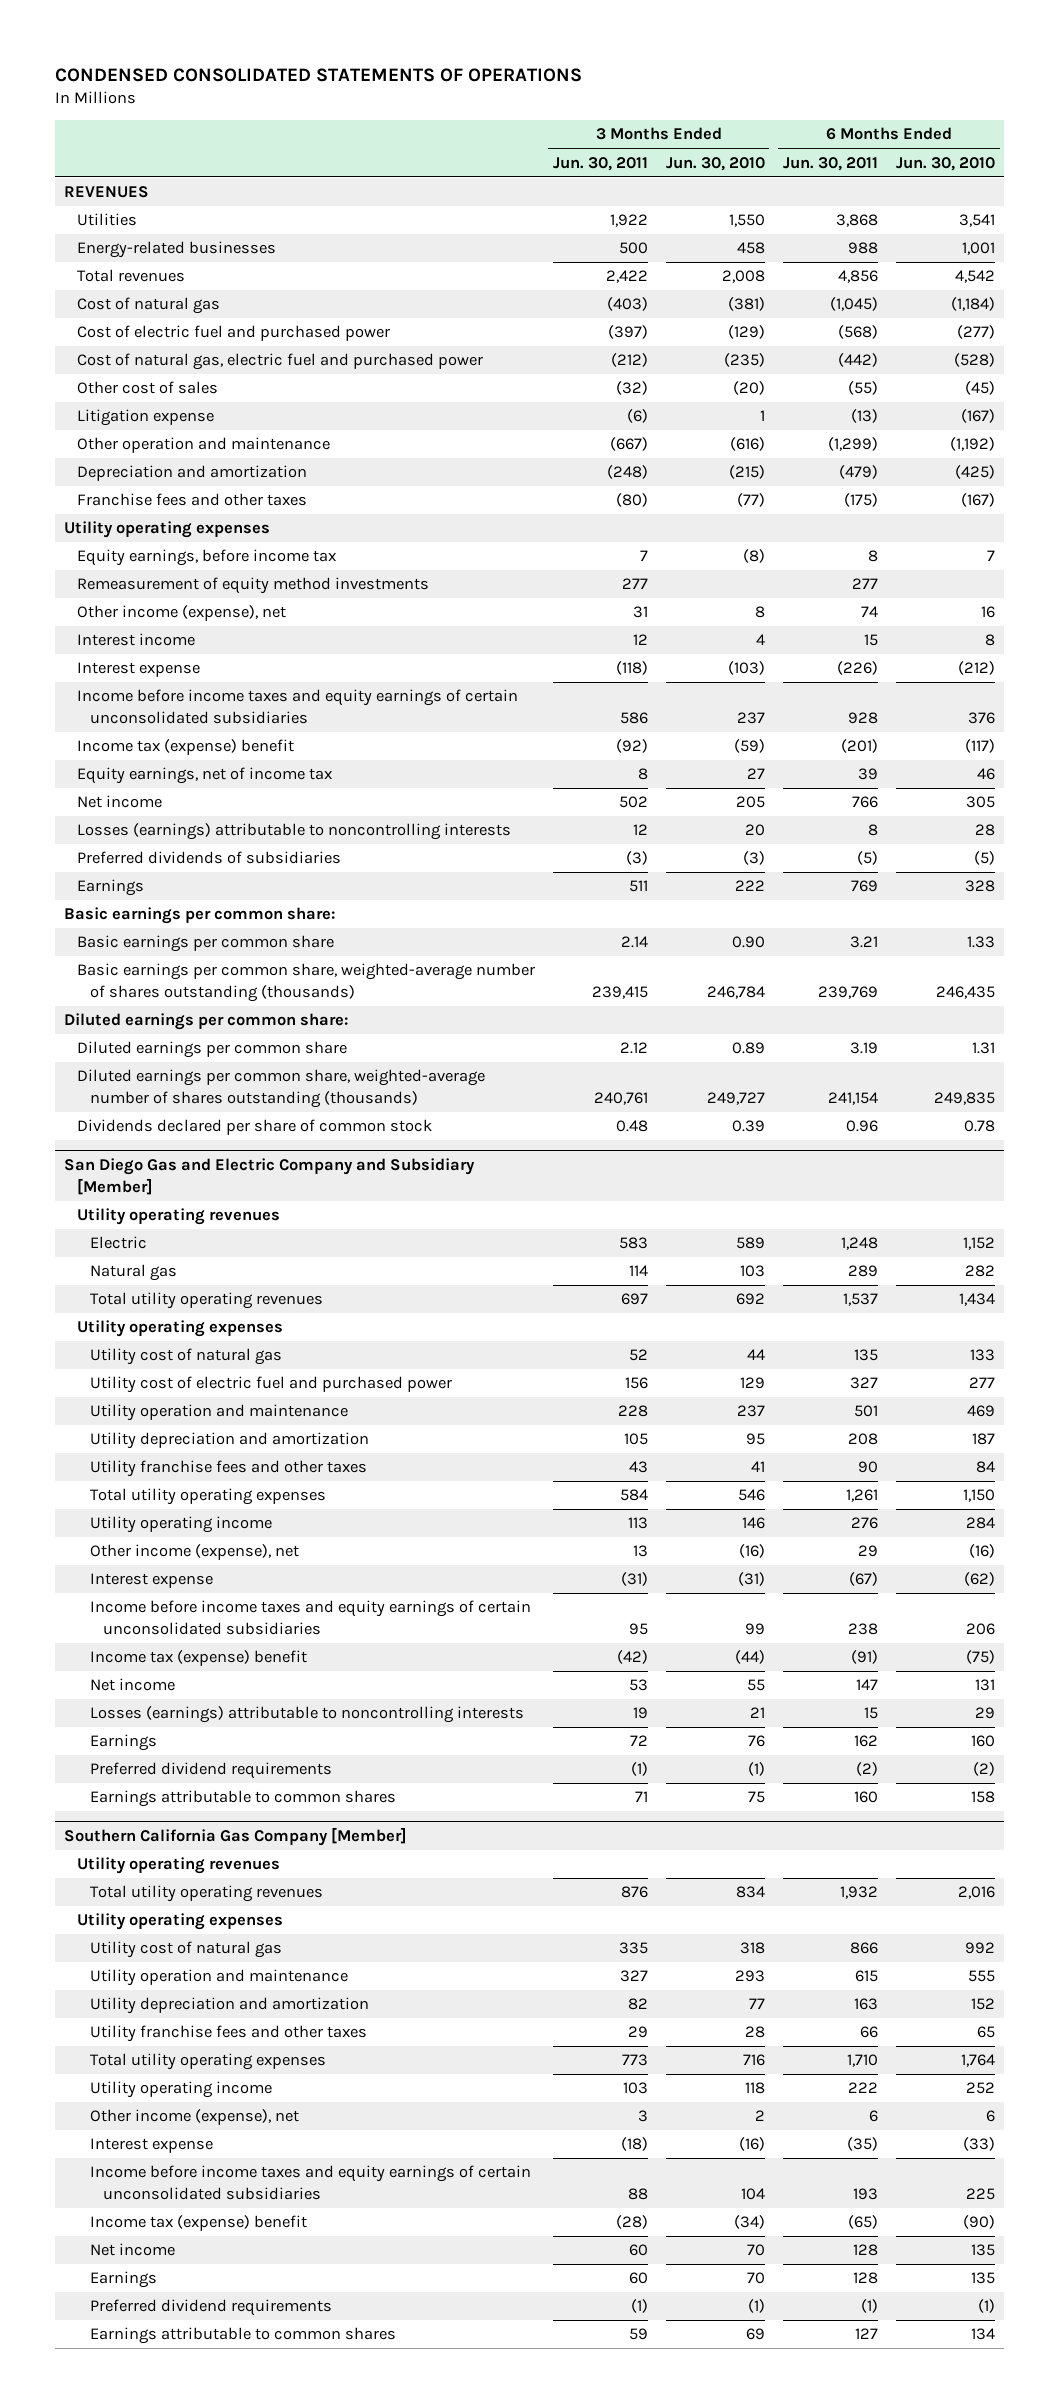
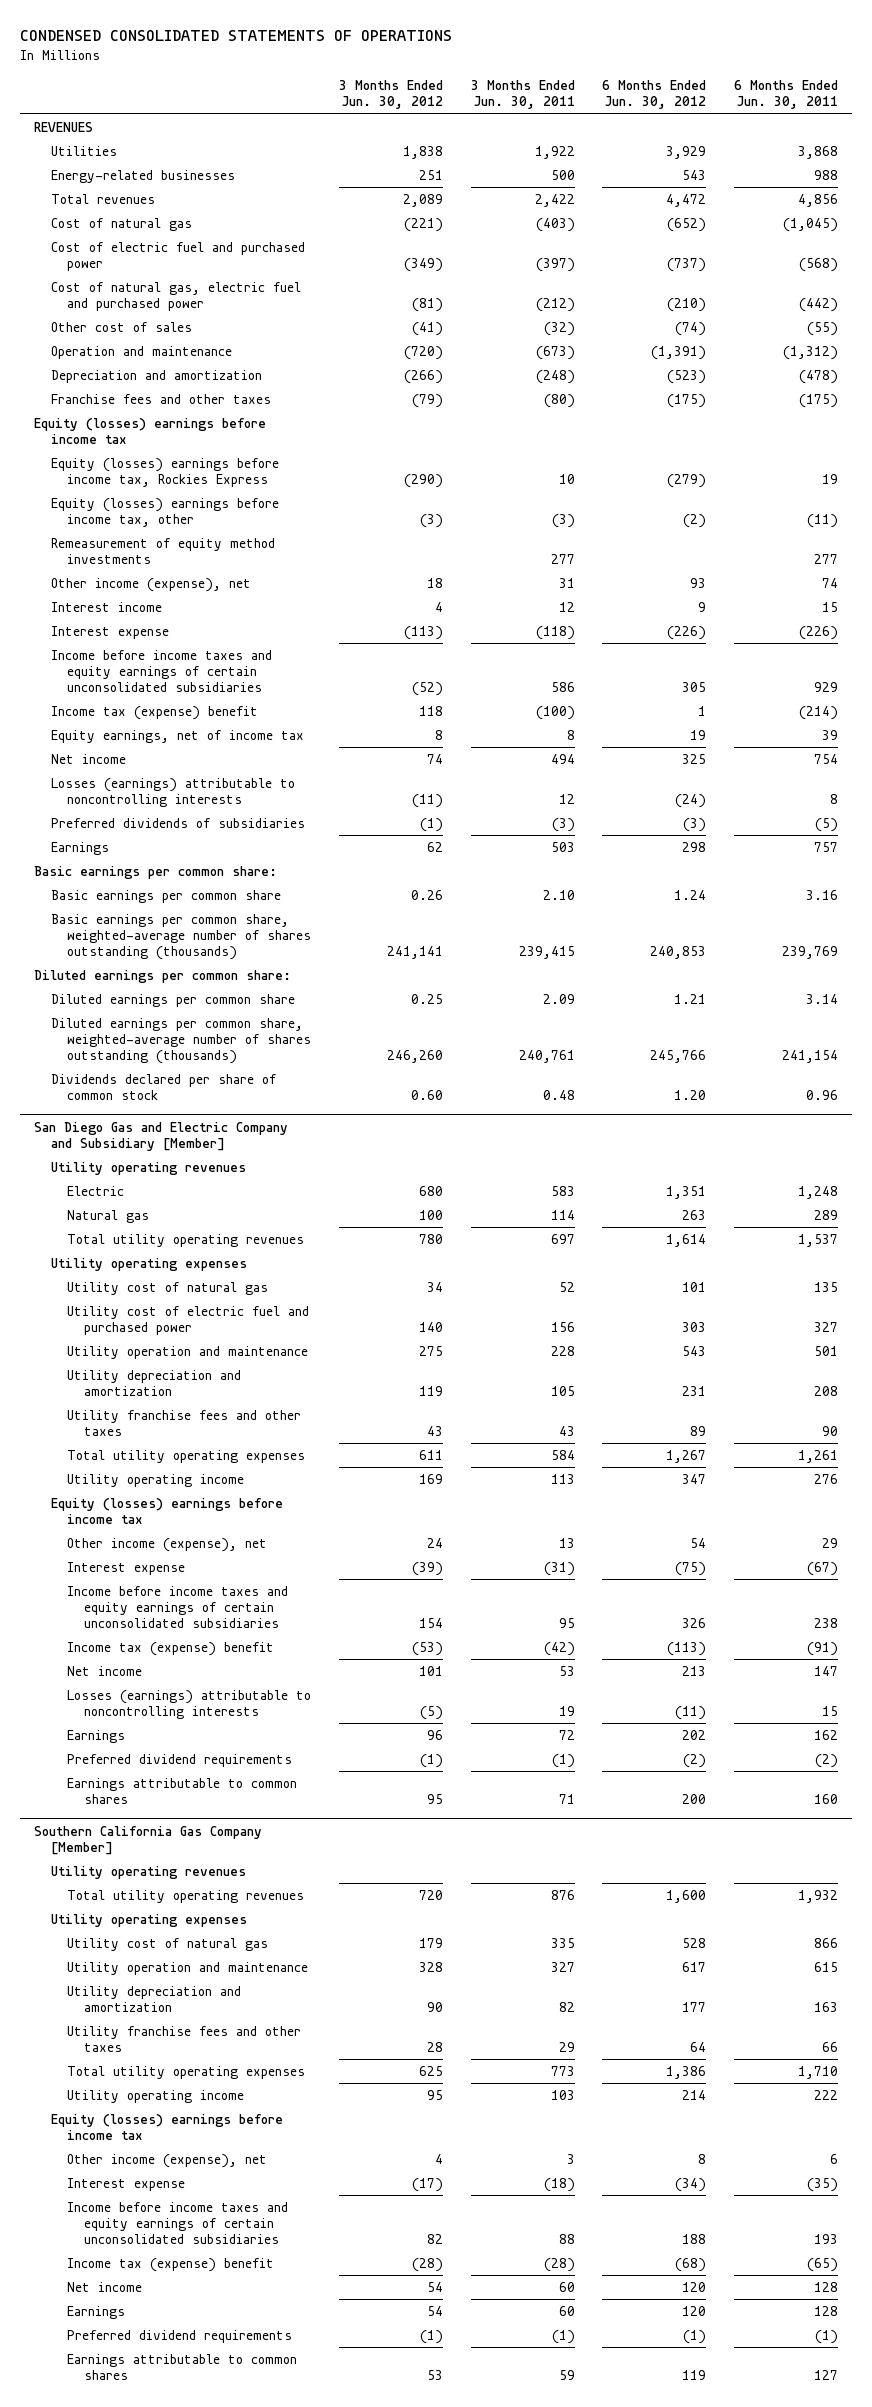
- | 3 Months Ended Jun. 30, 2011 | 3 Months Ended Jun. 30, 2010 | 6 Months Ended Jun. 30, 2011 | 6 Months Ended Jun. 30, 2010
+ | 3 Months Ended Jun. 30, 2012 | 3 Months Ended Jun. 30, 2011 | 6 Months Ended Jun. 30, 2012 | 6 Months Ended Jun. 30, 2011
- Litigation expense | (6) | 1 | (13) | (167)
- Other operation and maintenance | (667) | (616) | (1,299) | (1,192)
- Depreciation and amortization | (248) | (215) | (479) | (425)
+ Operation and maintenance | (720) | (673) | (1,391) | (1,312)
+ Depreciation and amortization | (266) | (248) | (523) | (478)
- Utility operating expenses
- Equity earnings, before income tax | 7 | (8) | 8 | 7
+ Equity (losses) earnings before income tax
+ Equity (losses) earnings before income tax, Rockies Express | (290) | 10 | (279) | 19
+ Equity (losses) earnings before income tax, other | (3) | (3) | (2) | (11)
- Income before income taxes and equity earnings of certain unconsolidated subsidiaries | 586 | 237 | 928 | 376
- Income tax (expense) benefit | (92) | (59) | (201) | (117)
+ Income before income taxes and equity earnings of certain unconsolidated subsidiaries | (52) | 586 | 305 | 929
+ Income tax (expense) benefit | 118 | (100) | 1 | (214)
- Net income | 502 | 205 | 766 | 305
+ Net income | 74 | 494 | 325 | 754
- Earnings | 511 | 222 | 769 | 328
+ Earnings | 62 | 503 | 298 | 757
- Basic earnings per common share | 2.14 | 0.90 | 3.21 | 1.33
+ Basic earnings per common share | 0.26 | 2.10 | 1.24 | 3.16
- Diluted earnings per common share | 2.12 | 0.89 | 3.19 | 1.31
+ Diluted earnings per common share | 0.25 | 2.09 | 1.21 | 3.14
@ San Diego Gas and Electric Company and Subsidiary [Member]
+ Equity (losses) earnings before income tax
@ Southern California Gas Company [Member]
+ Equity (losses) earnings before income tax

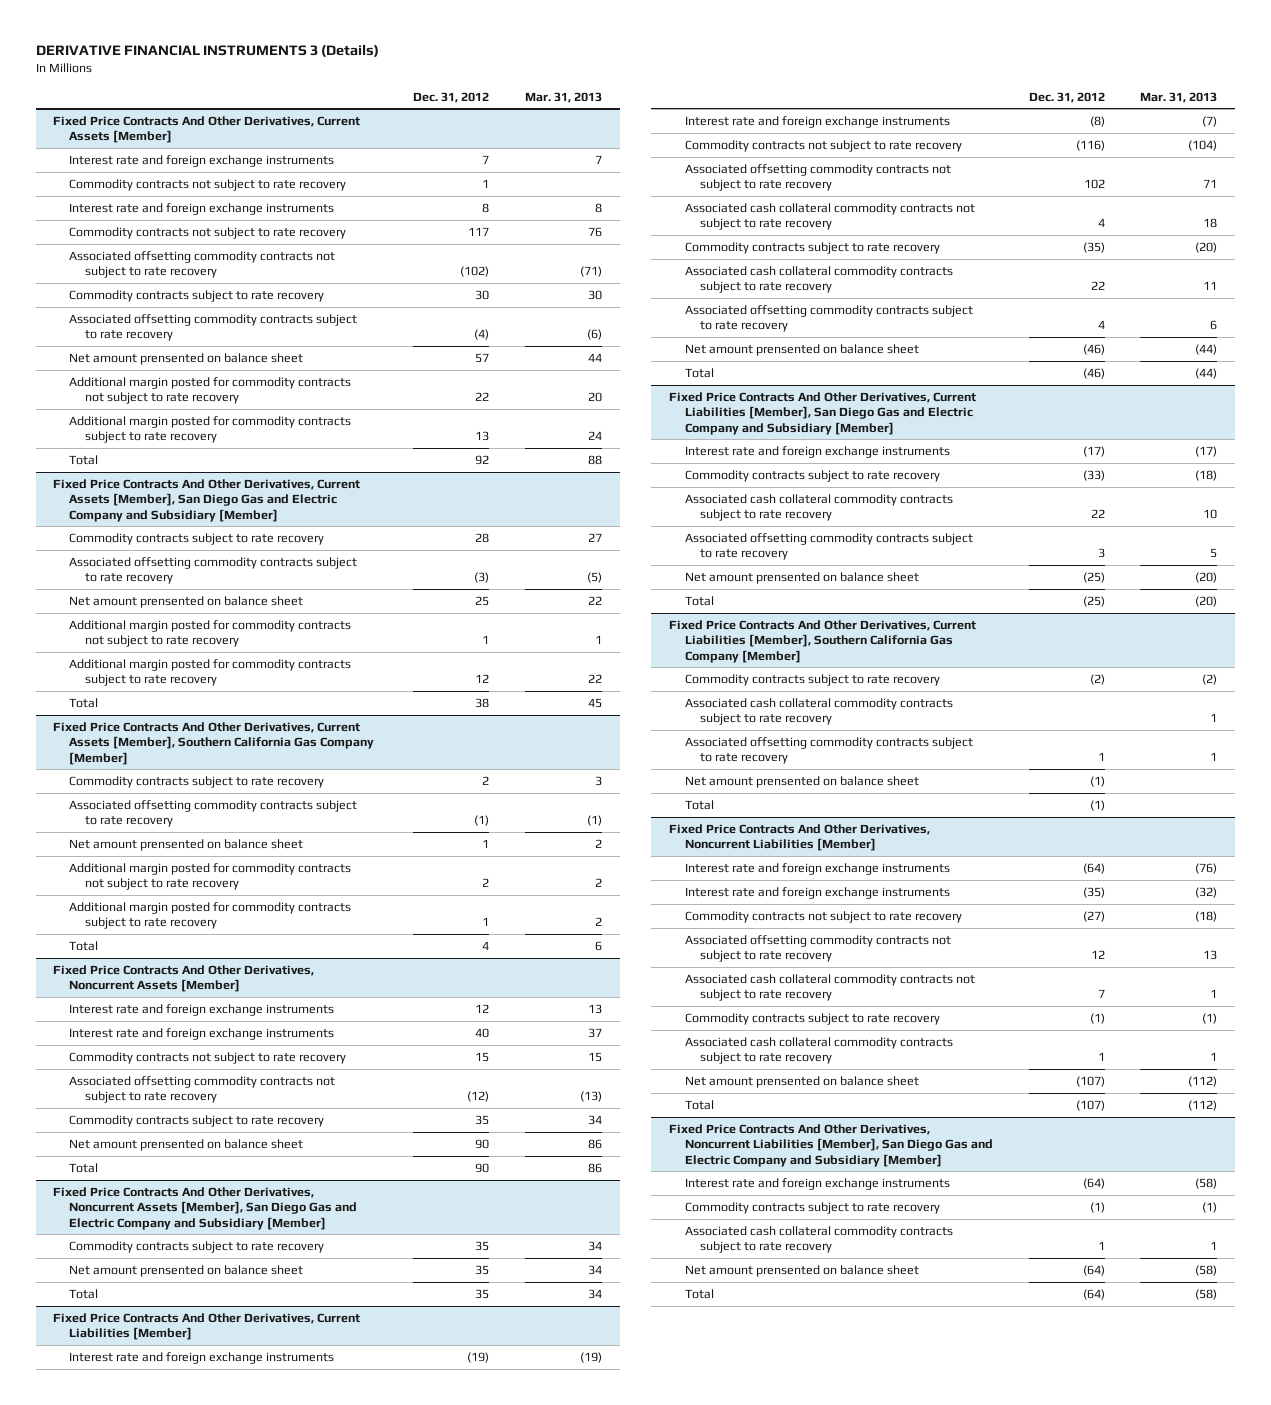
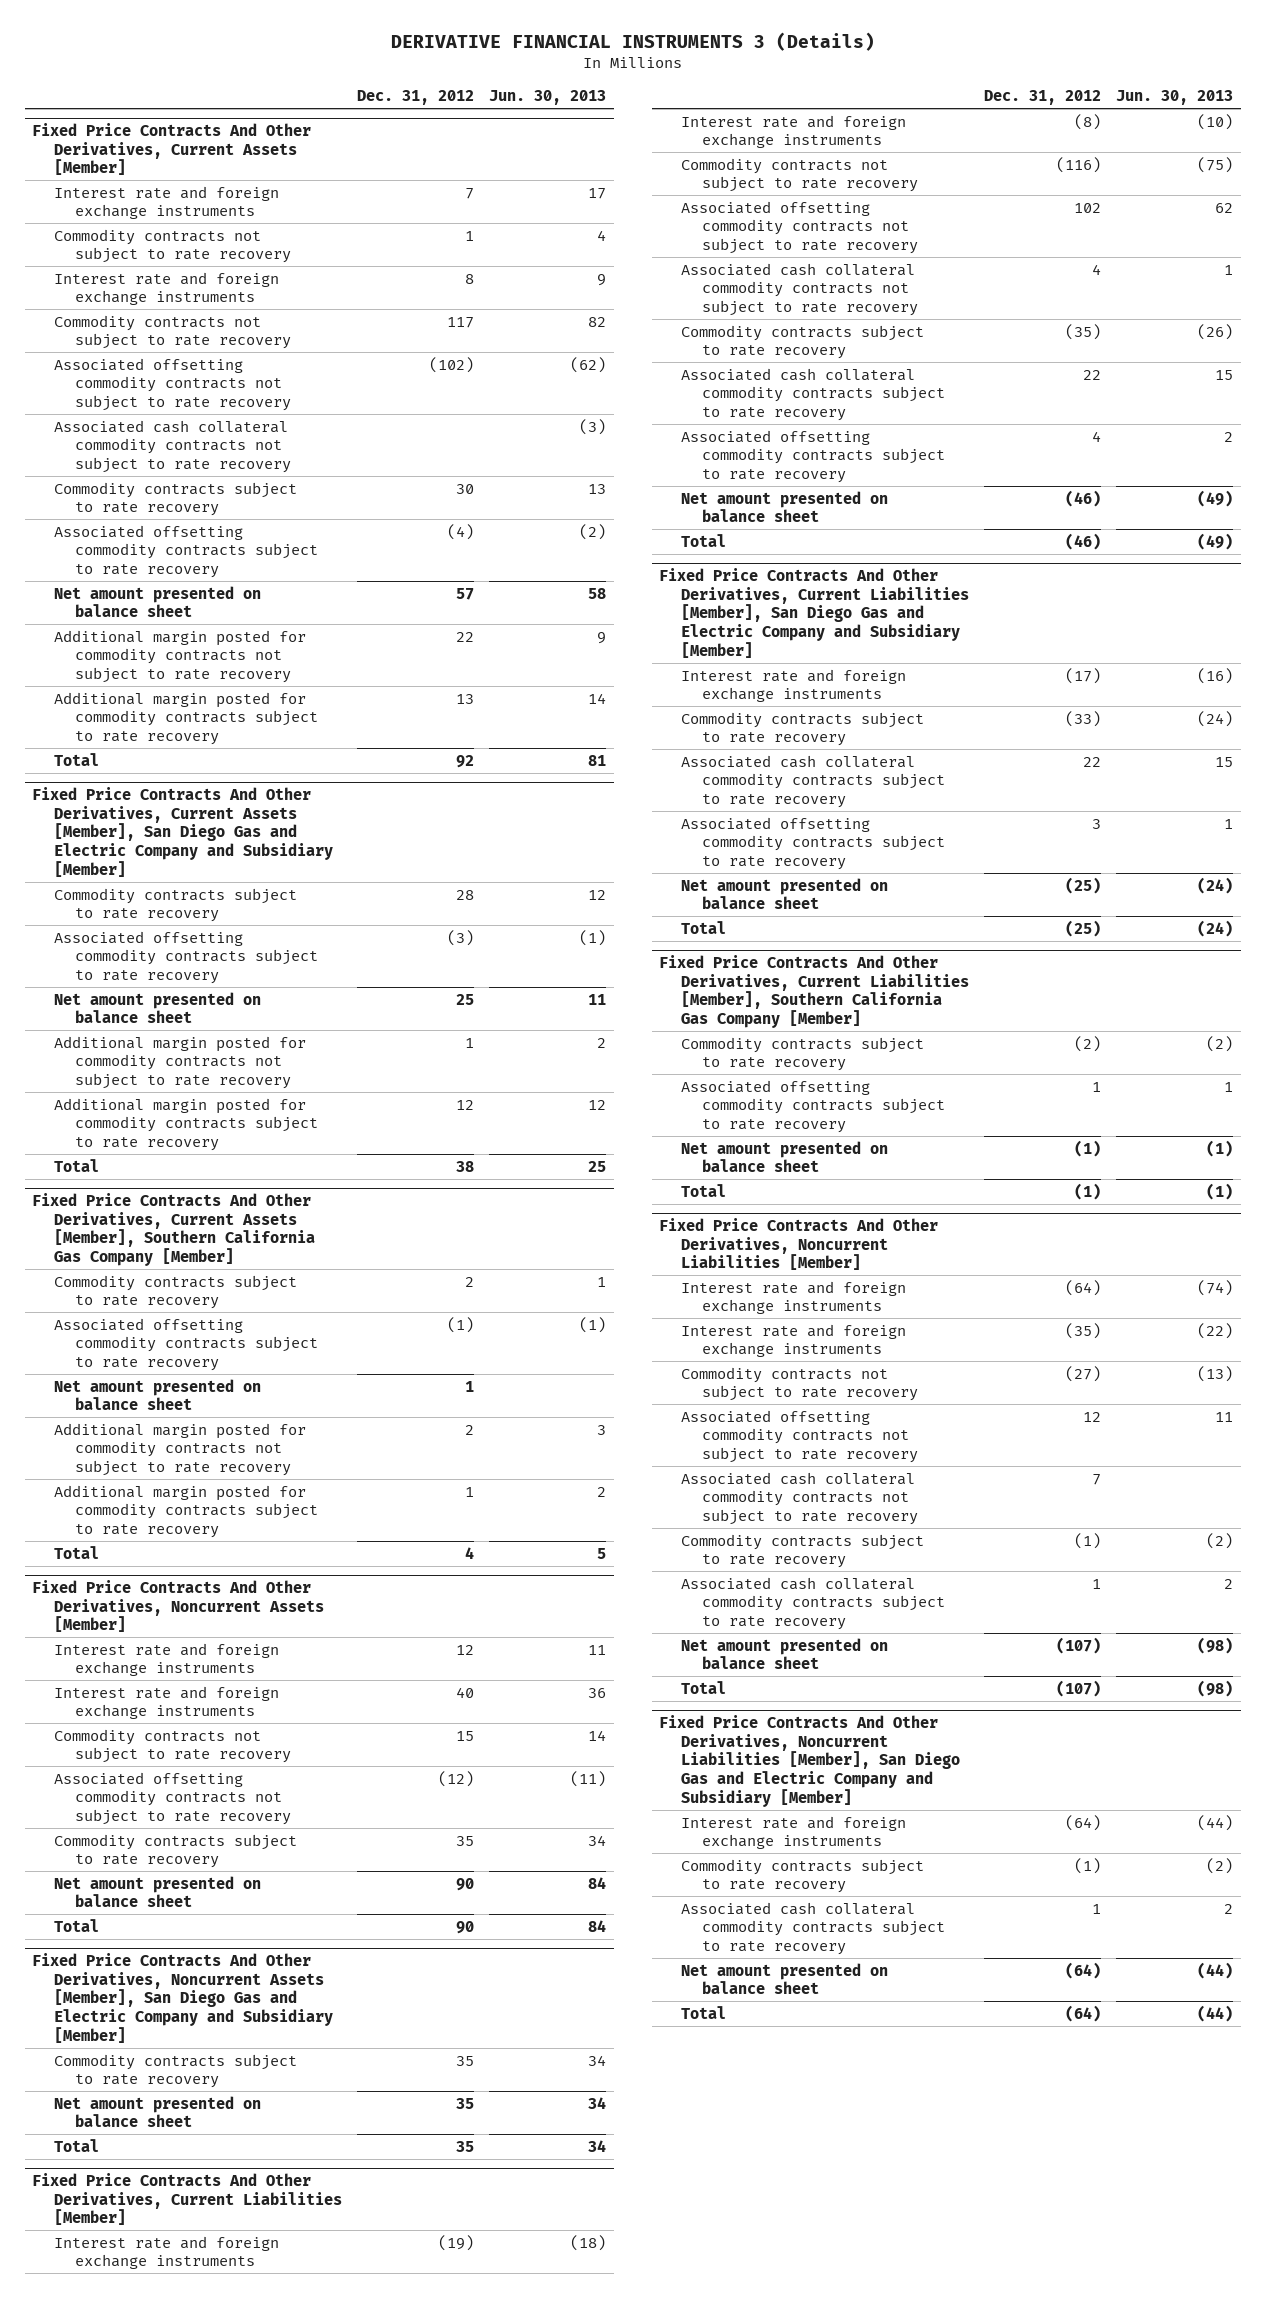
- | Dec. 31, 2012 | Mar. 31, 2013
+ | Dec. 31, 2012 | Jun. 30, 2013
@ Fixed Price Contracts And Other Derivatives, Current Assets [Member]
+ Associated cash collateral commodity contracts not subject to rate recovery | | (3)
- Net amount prensented on balance sheet | 57 | 44
+ Net amount presented on balance sheet | 57 | 58
@ Fixed Price Contracts And Other Derivatives, Current Assets [Member], San Diego Gas and Electric Company and Subsidiary [Member]
- Net amount prensented on balance sheet | 25 | 22
+ Net amount presented on balance sheet | 25 | 11
@ Fixed Price Contracts And Other Derivatives, Current Assets [Member], Southern California Gas Company [Member]
- Net amount prensented on balance sheet | 1 | 2
+ Net amount presented on balance sheet | 1 |
@ Fixed Price Contracts And Other Derivatives, Noncurrent Assets [Member]
- Net amount prensented on balance sheet | 90 | 86
+ Net amount presented on balance sheet | 90 | 84
@ Fixed Price Contracts And Other Derivatives, Noncurrent Assets [Member], San Diego Gas and Electric Company and Subsidiary [Member]
- Net amount prensented on balance sheet | 35 | 34
+ Net amount presented on balance sheet | 35 | 34
@ Fixed Price Contracts And Other Derivatives, Current Liabilities [Member]
- Net amount prensented on balance sheet | (46) | (44)
+ Net amount presented on balance sheet | (46) | (49)
@ Fixed Price Contracts And Other Derivatives, Current Liabilities [Member], San Diego Gas and Electric Company and Subsidiary [Member]
- Net amount prensented on balance sheet | (25) | (20)
+ Net amount presented on balance sheet | (25) | (24)
@ Fixed Price Contracts And Other Derivatives, Current Liabilities [Member], Southern California Gas Company [Member]
- Associated cash collateral commodity contracts subject to rate recovery | | 1
- Net amount prensented on balance sheet | (1) |
+ Net amount presented on balance sheet | (1) | (1)
@ Fixed Price Contracts And Other Derivatives, Noncurrent Liabilities [Member]
- Net amount prensented on balance sheet | (107) | (112)
+ Net amount presented on balance sheet | (107) | (98)
@ Fixed Price Contracts And Other Derivatives, Noncurrent Liabilities [Member], San Diego Gas and Electric Company and Subsidiary [Member]
- Net amount prensented on balance sheet | (64) | (58)
+ Net amount presented on balance sheet | (64) | (44)

